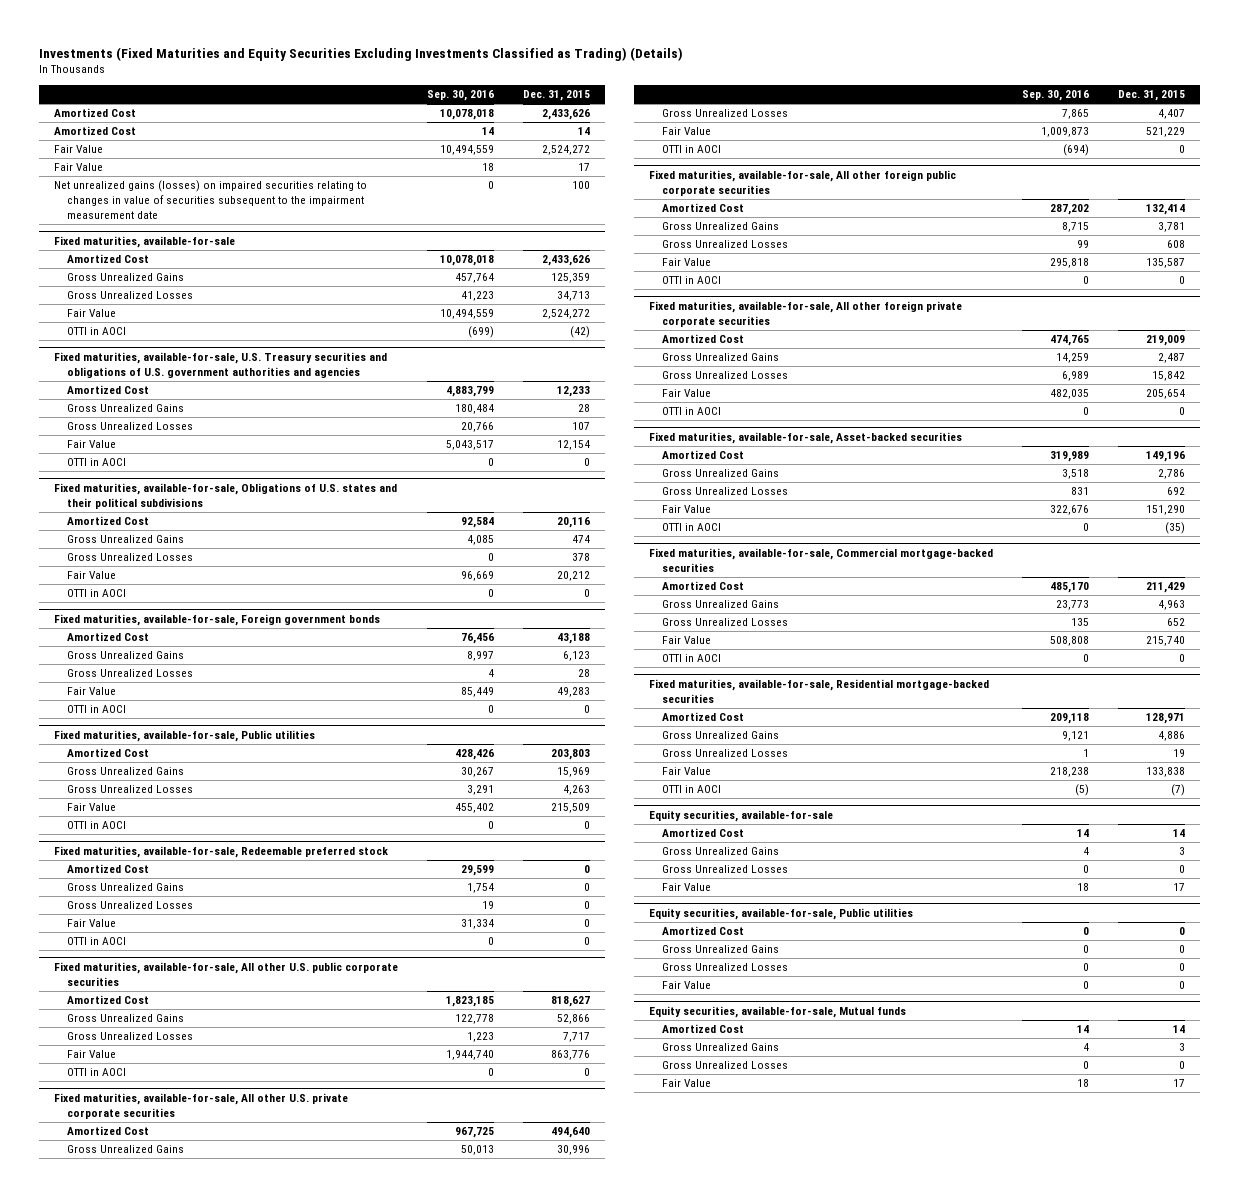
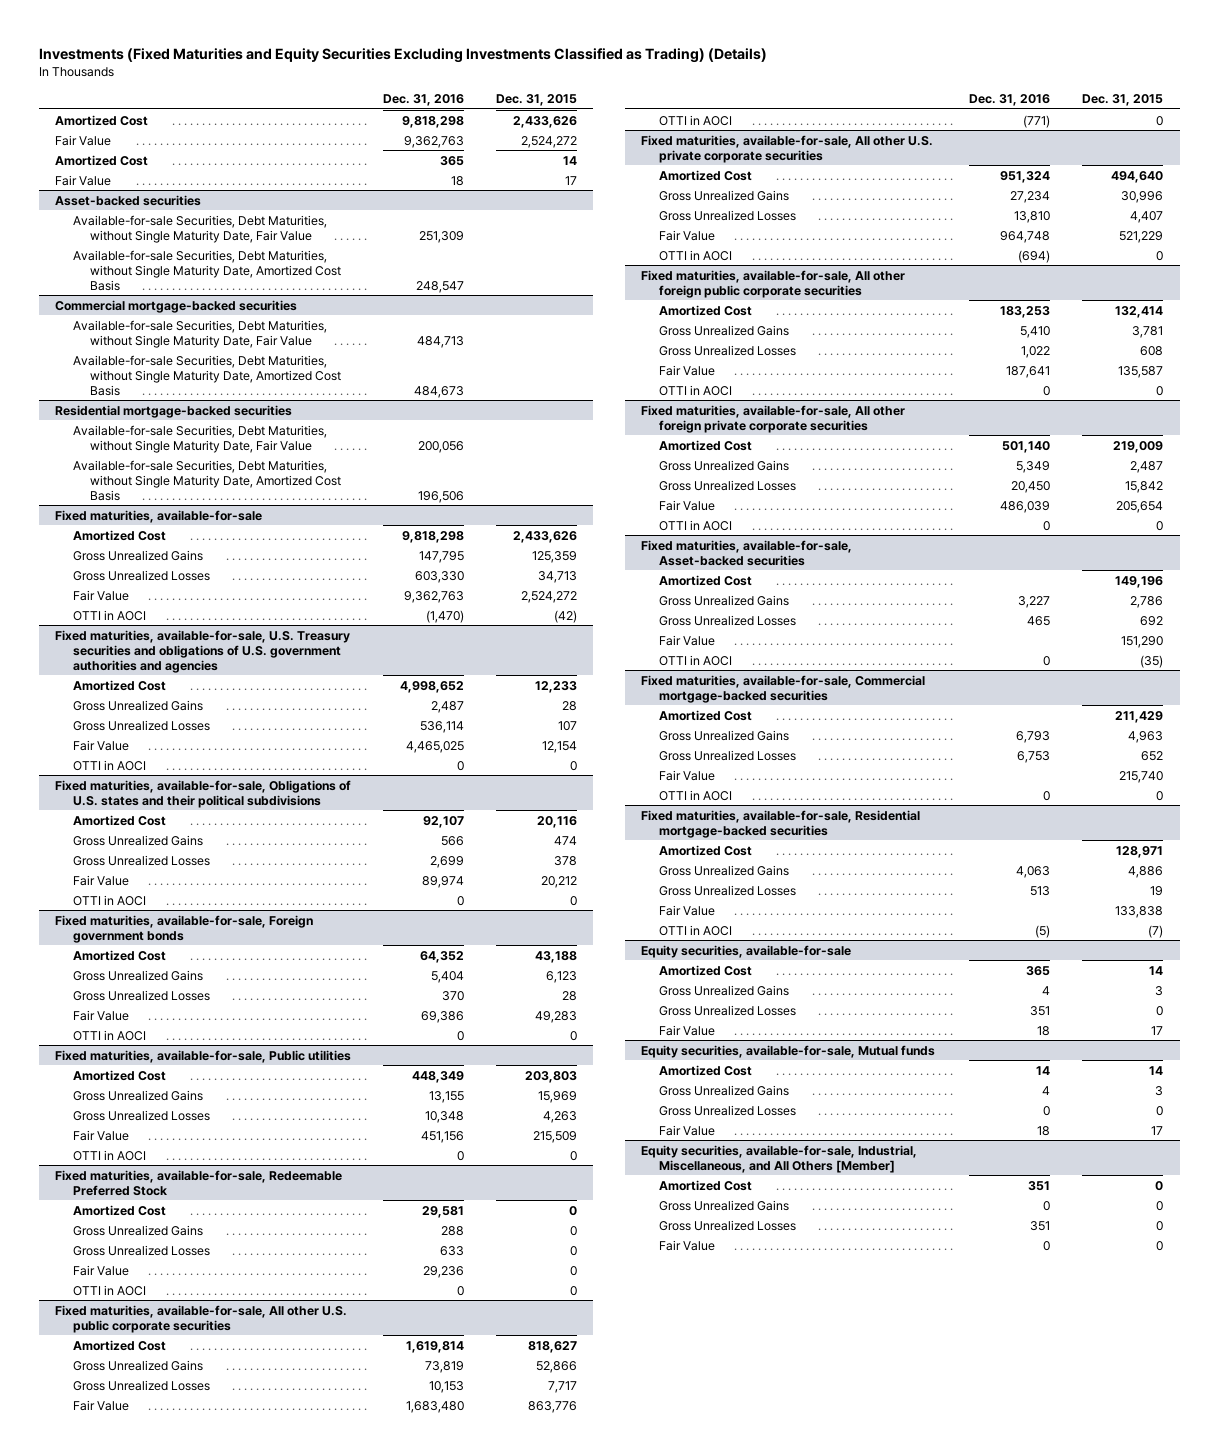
- | Sep. 30, 2016 | Dec. 31, 2015
+ | Dec. 31, 2016 | Dec. 31, 2015
moved down: Amortized Cost | 365 | 14
- Net unrealized gains (losses) on impaired securities relating to changes in value of securities subsequent to the impairment measurement date | 0 | 100
+ Asset-backed securities
+ Available-for-sale Securities, Debt Maturities, without Single Maturity Date, Fair Value | 251,309 |
+ Available-for-sale Securities, Debt Maturities, without Single Maturity Date, Amortized Cost Basis | 248,547 |
+ Commercial mortgage-backed securities
+ Available-for-sale Securities, Debt Maturities, without Single Maturity Date, Fair Value | 484,713 |
+ Available-for-sale Securities, Debt Maturities, without Single Maturity Date, Amortized Cost Basis | 484,673 |
+ Residential mortgage-backed securities
+ Available-for-sale Securities, Debt Maturities, without Single Maturity Date, Fair Value | 200,056 |
+ Available-for-sale Securities, Debt Maturities, without Single Maturity Date, Amortized Cost Basis | 196,506 |
- Fixed maturities, available-for-sale, Redeemable preferred stock
+ Fixed maturities, available-for-sale, Redeemable Preferred Stock
- Equity securities, available-for-sale, Public utilities
- Amortized Cost | 0 | 0
- Gross Unrealized Gains | 0 | 0
- Gross Unrealized Losses | 0 | 0
- Fair Value | 0 | 0
+ Equity securities, available-for-sale, Industrial, Miscellaneous, and All Others [Member]
+ Amortized Cost | 351 | 0
+ Gross Unrealized Gains | 0 | 0
+ Gross Unrealized Losses | 351 | 0
+ Fair Value | 0 | 0

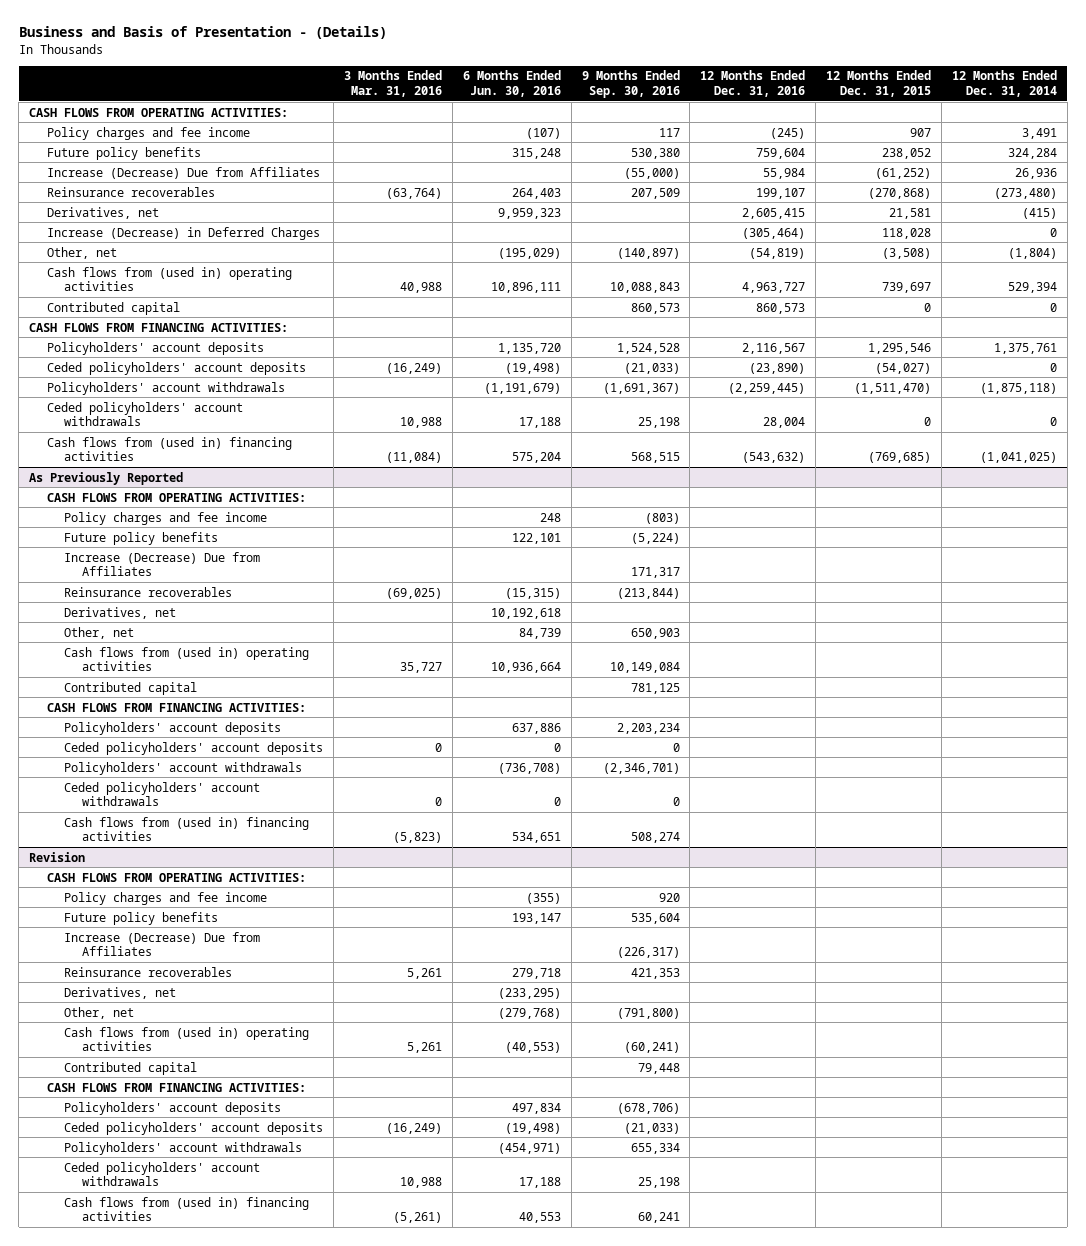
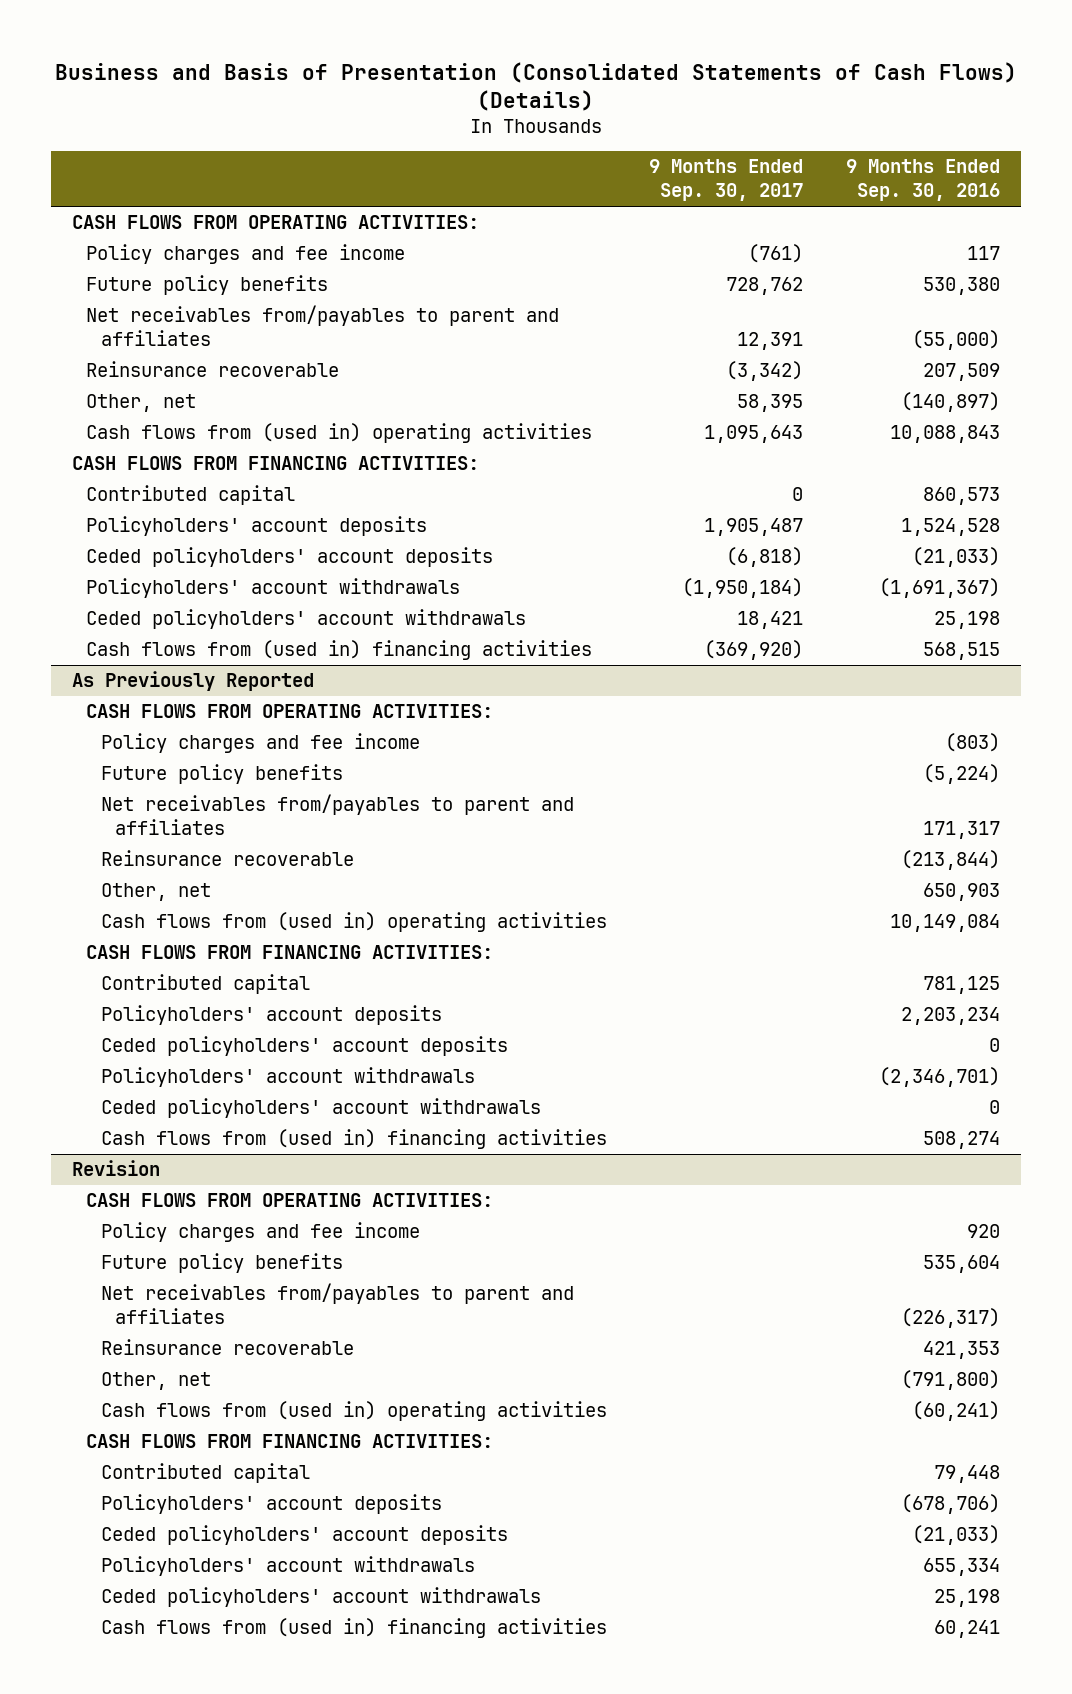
- Business and Basis of Presentation - (Details)
+ Business and Basis of Presentation (Consolidated Statements of Cash Flows) (Details)
- | 3 Months Ended Mar. 31, 2016 | 6 Months Ended Jun. 30, 2016 | 9 Months Ended Sep. 30, 2016 | 12 Months Ended Dec. 31, 2016 | 12 Months Ended Dec. 31, 2015 | 12 Months Ended Dec. 31, 2014
+ | 9 Months Ended Sep. 30, 2017 | 9 Months Ended Sep. 30, 2016
- Increase (Decrease) Due from Affiliates | | | (55,000) | 55,984 | (61,252) | 26,936
- Reinsurance recoverables | (63,764) | 264,403 | 207,509 | 199,107 | (270,868) | (273,480)
- Derivatives, net | | 9,959,323 | | 2,605,415 | 21,581 | (415)
- Increase (Decrease) in Deferred Charges | | | | (305,464) | 118,028 | 0
+ Net receivables from/payables to parent and affiliates | 12,391 | (55,000)
+ Reinsurance recoverable | (3,342) | 207,509
moved down: Contributed capital | 0 | 860,573
@ As Previously Reported
- Increase (Decrease) Due from Affiliates | | | 171,317 | | |
- Reinsurance recoverables | (69,025) | (15,315) | (213,844) | | |
- Derivatives, net | | 10,192,618 | | | |
+ Net receivables from/payables to parent and affiliates | | 171,317
+ Reinsurance recoverable | | (213,844)
moved down: Contributed capital | | 781,125
@ Revision
- Increase (Decrease) Due from Affiliates | | | (226,317) | | |
- Reinsurance recoverables | 5,261 | 279,718 | 421,353 | | |
- Derivatives, net | | (233,295) | | | |
+ Net receivables from/payables to parent and affiliates | | (226,317)
+ Reinsurance recoverable | | 421,353
moved down: Contributed capital | | 79,448

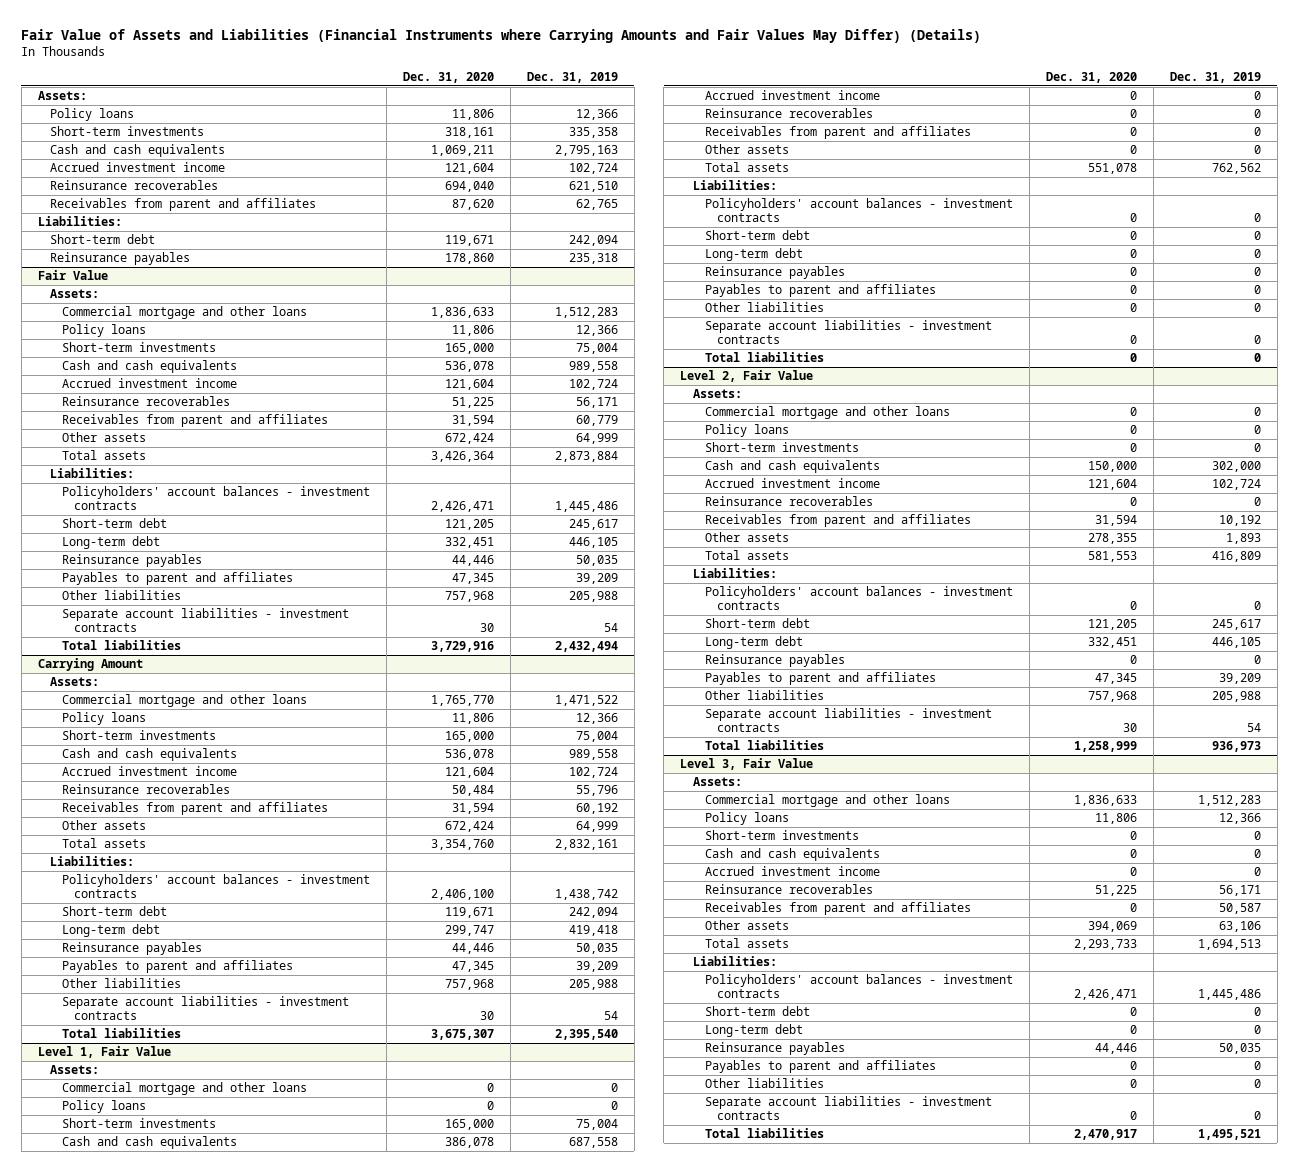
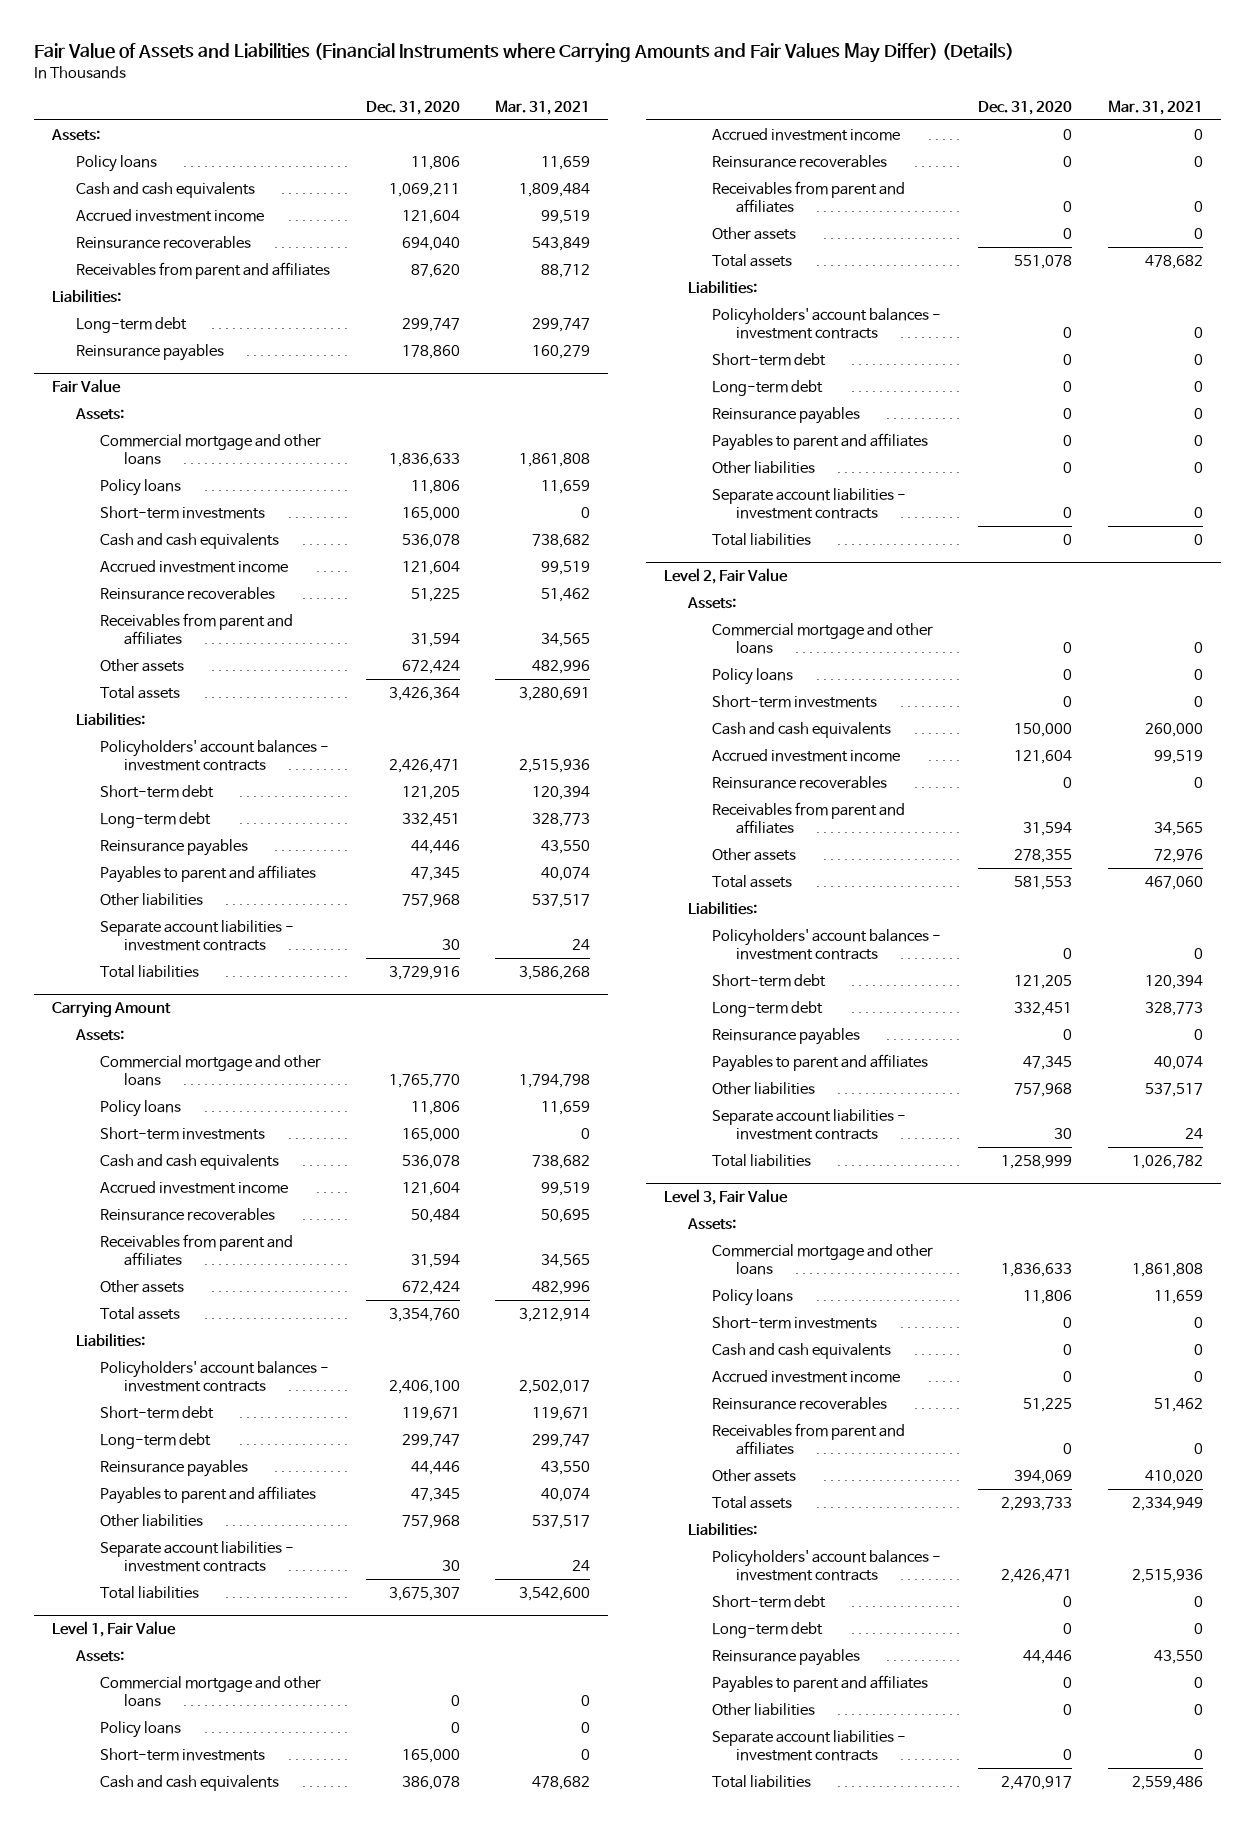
- | Dec. 31, 2020 | Dec. 31, 2019
+ | Dec. 31, 2020 | Mar. 31, 2021
- Short-term investments | 318,161 | 335,358
- Short-term debt | 119,671 | 242,094
+ Long-term debt | 299,747 | 299,747

